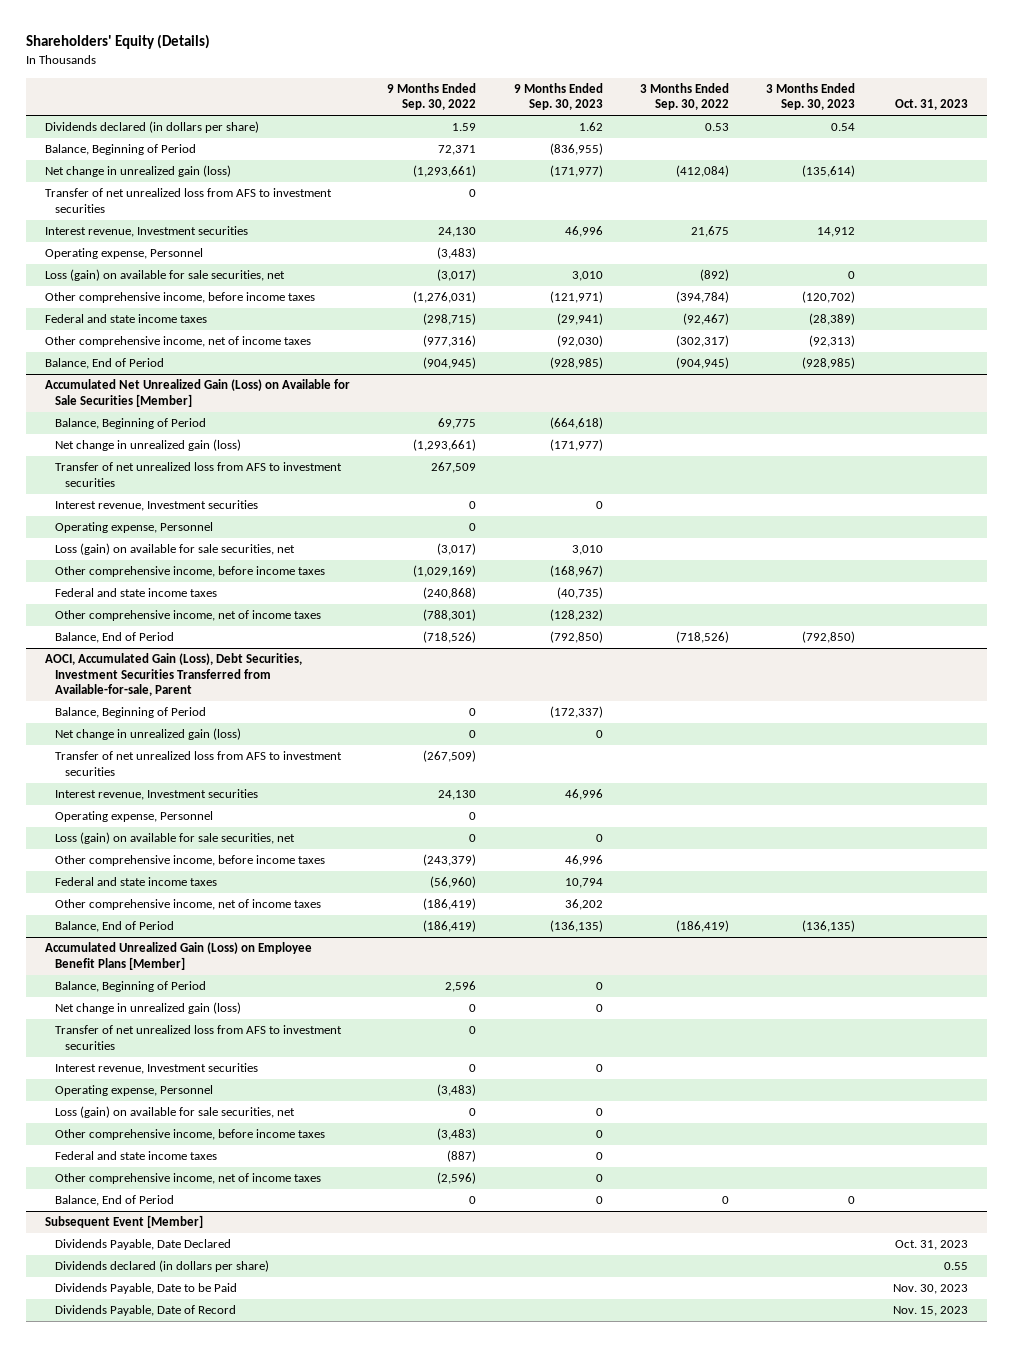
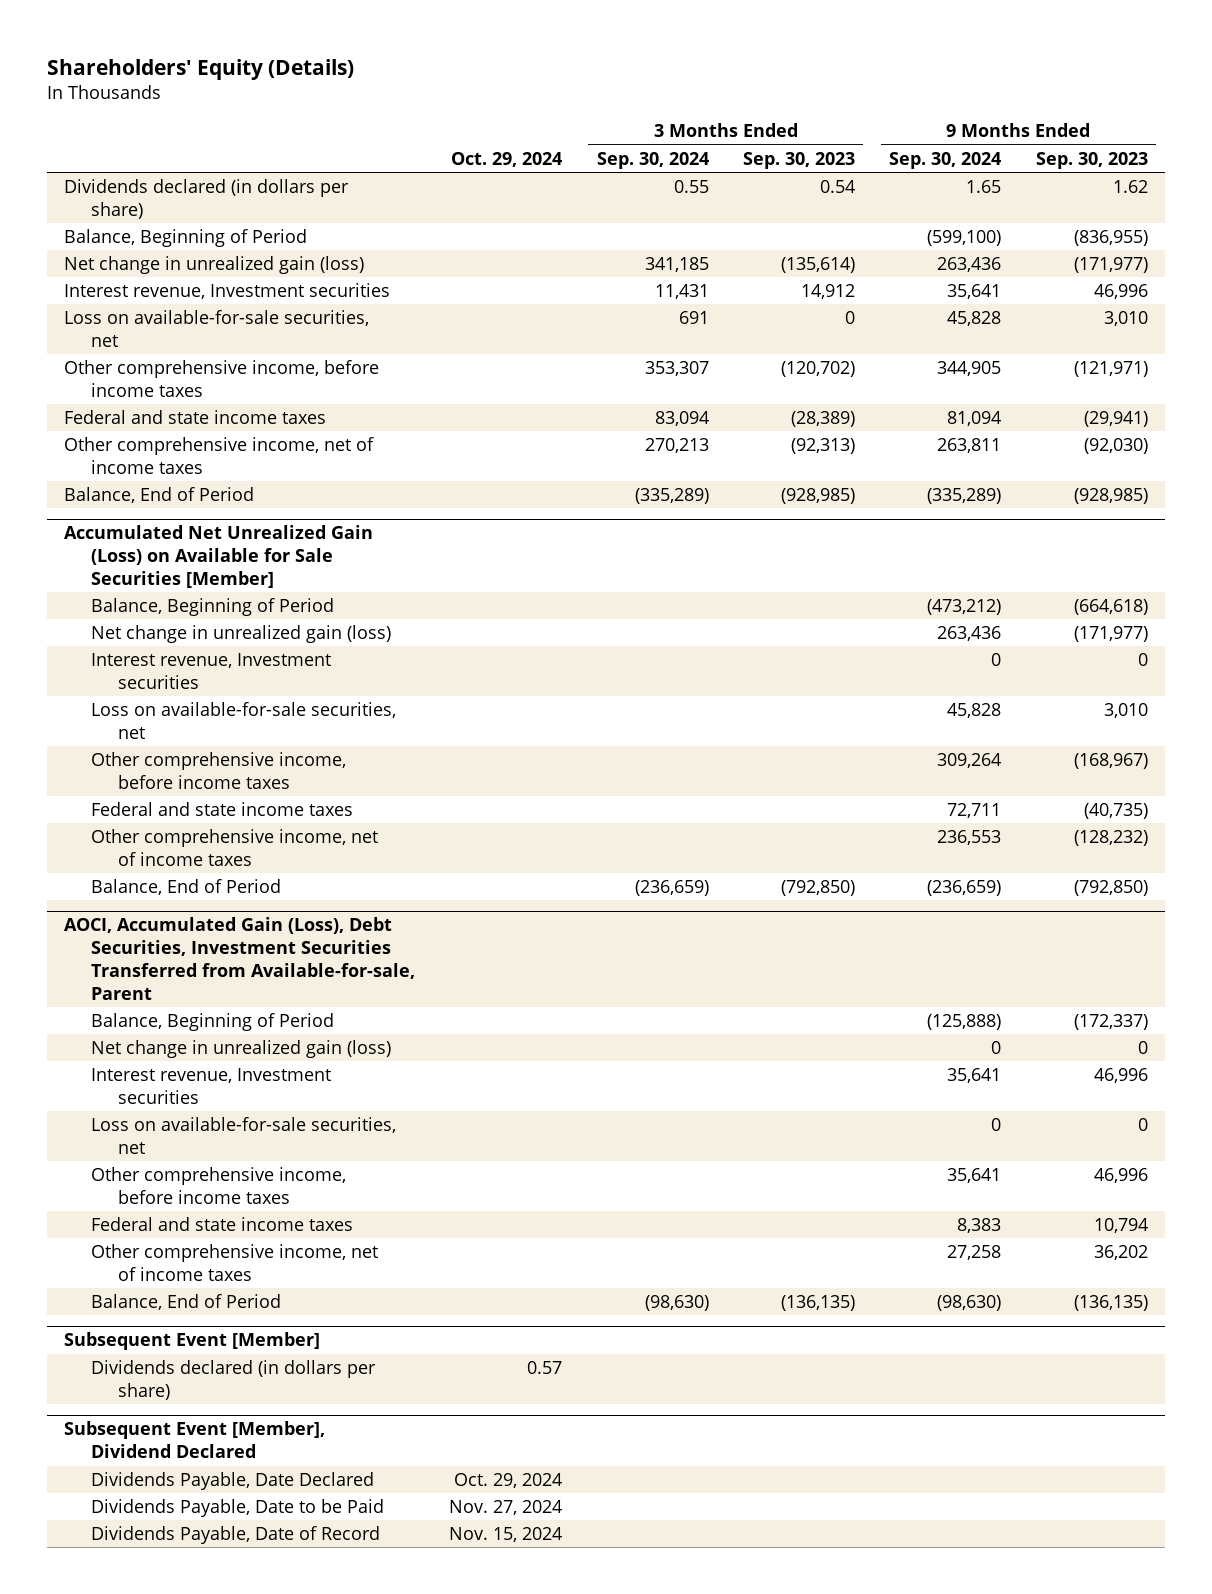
- | 9 Months Ended Sep. 30, 2022 | 9 Months Ended Sep. 30, 2023 | 3 Months Ended Sep. 30, 2022 | 3 Months Ended Sep. 30, 2023 | Oct. 31, 2023
+ | Oct. 29, 2024 | 3 Months Ended Sep. 30, 2024 | 3 Months Ended Sep. 30, 2023 | 9 Months Ended Sep. 30, 2024 | 9 Months Ended Sep. 30, 2023
- Transfer of net unrealized loss from AFS to investment securities | 0 | | | |
- Operating expense, Personnel | (3,483) | | | |
- Loss (gain) on available for sale securities, net | (3,017) | 3,010 | (892) | 0 |
+ Loss on available-for-sale securities, net | | 691 | 0 | 45,828 | 3,010
@ Accumulated Net Unrealized Gain (Loss) on Available for Sale Securities [Member]
- Transfer of net unrealized loss from AFS to investment securities | 267,509 | | | |
- Operating expense, Personnel | 0 | | | |
- Loss (gain) on available for sale securities, net | (3,017) | 3,010 | | |
+ Loss on available-for-sale securities, net | | | | 45,828 | 3,010
@ AOCI, Accumulated Gain (Loss), Debt Securities, Investment Securities Transferred from Available-for-sale, Parent
- Transfer of net unrealized loss from AFS to investment securities | (267,509) | | | |
- Operating expense, Personnel | 0 | | | |
- Loss (gain) on available for sale securities, net | 0 | 0 | | |
+ Loss on available-for-sale securities, net | | | | 0 | 0
- Accumulated Unrealized Gain (Loss) on Employee Benefit Plans [Member]
- Balance, Beginning of Period | 2,596 | 0 | | |
- Net change in unrealized gain (loss) | 0 | 0 | | |
- Transfer of net unrealized loss from AFS to investment securities | 0 | | | |
- Interest revenue, Investment securities | 0 | 0 | | |
- Operating expense, Personnel | (3,483) | | | |
- Loss (gain) on available for sale securities, net | 0 | 0 | | |
- Other comprehensive income, before income taxes | (3,483) | 0 | | |
- Federal and state income taxes | (887) | 0 | | |
- Other comprehensive income, net of income taxes | (2,596) | 0 | | |
- Balance, End of Period | 0 | 0 | 0 | 0 |
@ Subsequent Event [Member]
- Dividends Payable, Date Declared | | | | | Oct. 31, 2023
+ Subsequent Event [Member], Dividend Declared
+ Dividends Payable, Date Declared | Oct. 29, 2024 | | | |

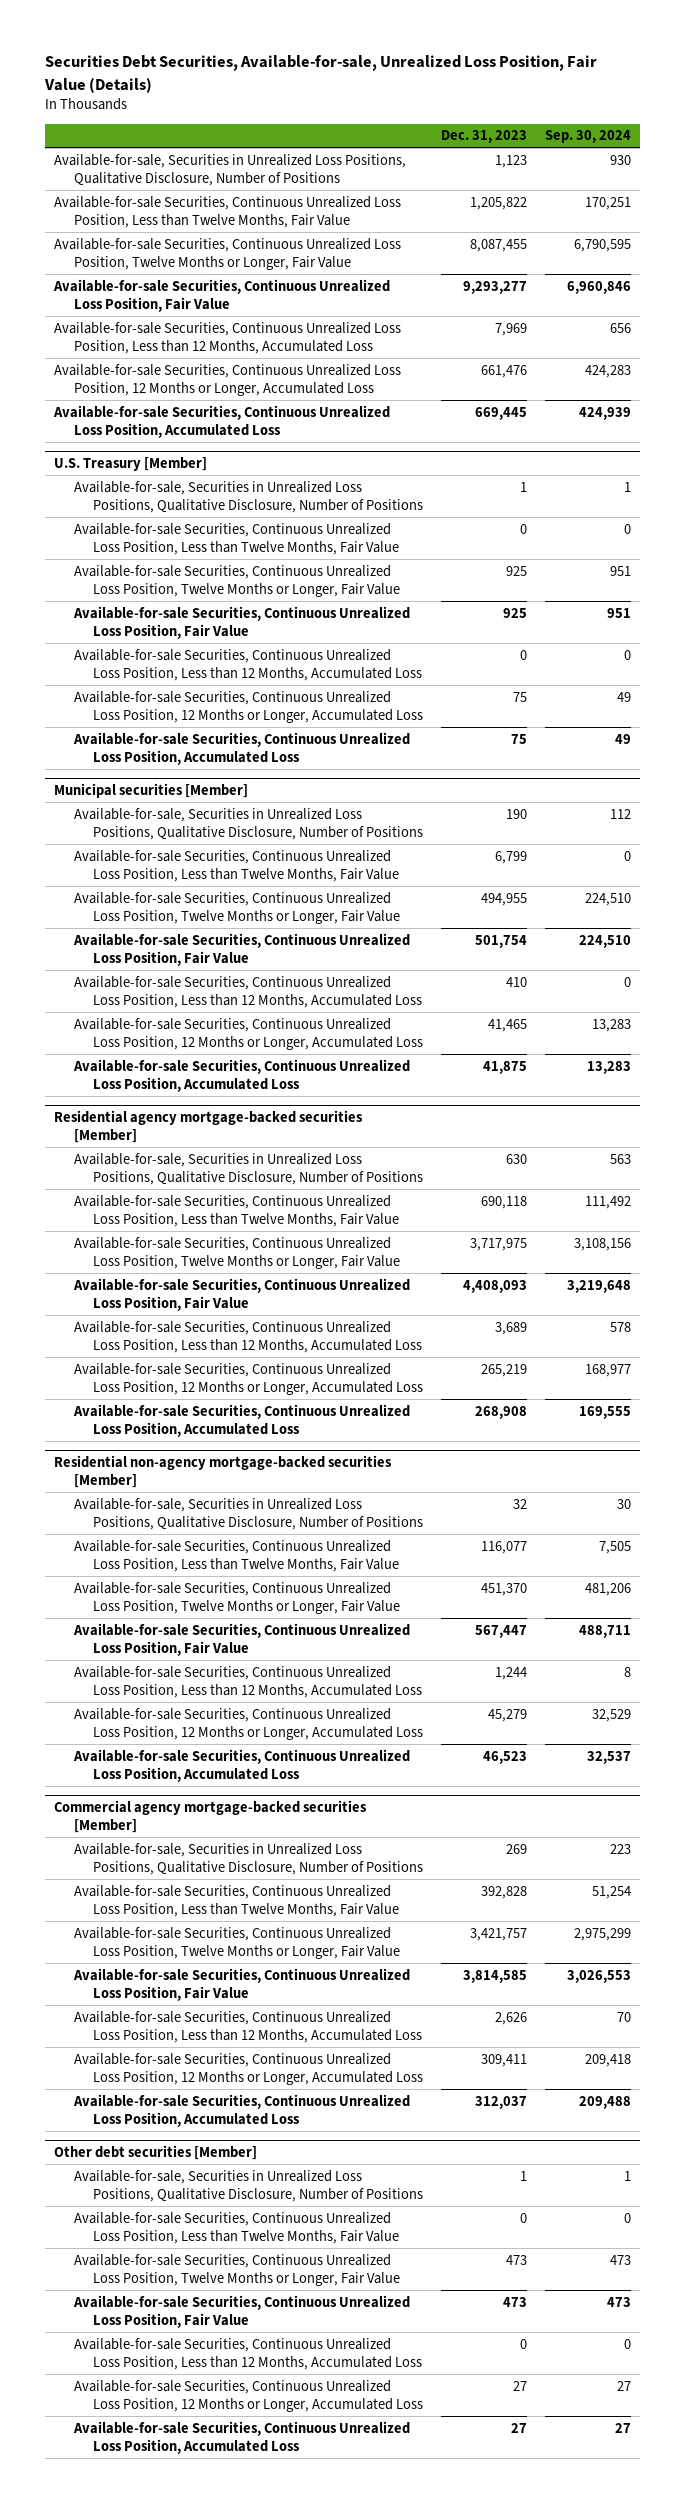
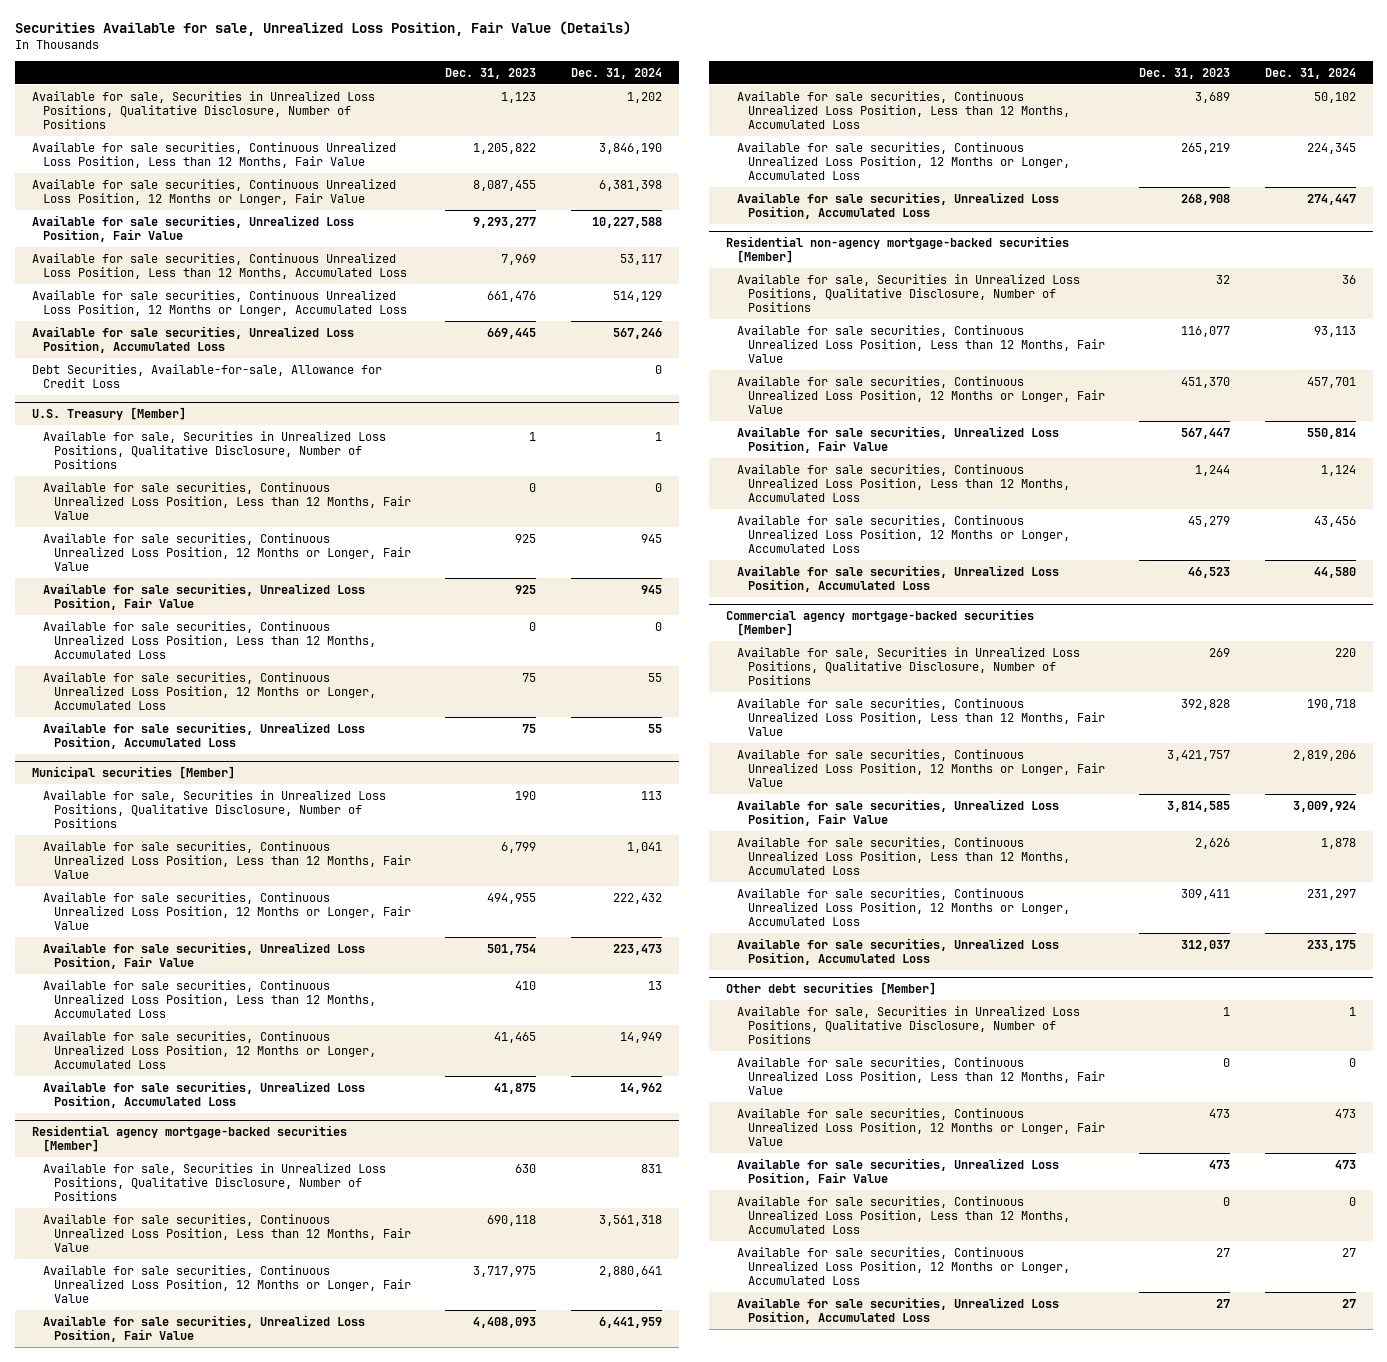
- Securities Debt Securities, Available-for-sale, Unrealized Loss Position, Fair Value (Details)
+ Securities Available for sale, Unrealized Loss Position, Fair Value (Details)
- | Dec. 31, 2023 | Sep. 30, 2024
+ | Dec. 31, 2023 | Dec. 31, 2024
- Available-for-sale, Securities in Unrealized Loss Positions, Qualitative Disclosure, Number of Positions | 1,123 | 930
- Available-for-sale Securities, Continuous Unrealized Loss Position, Less than Twelve Months, Fair Value | 1,205,822 | 170,251
- Available-for-sale Securities, Continuous Unrealized Loss Position, Twelve Months or Longer, Fair Value | 8,087,455 | 6,790,595
- Available-for-sale Securities, Continuous Unrealized Loss Position, Fair Value | 9,293,277 | 6,960,846
- Available-for-sale Securities, Continuous Unrealized Loss Position, Less than 12 Months, Accumulated Loss | 7,969 | 656
- Available-for-sale Securities, Continuous Unrealized Loss Position, 12 Months or Longer, Accumulated Loss | 661,476 | 424,283
- Available-for-sale Securities, Continuous Unrealized Loss Position, Accumulated Loss | 669,445 | 424,939
+ Available for sale, Securities in Unrealized Loss Positions, Qualitative Disclosure, Number of Positions | 1,123 | 1,202
+ Available for sale securities, Continuous Unrealized Loss Position, Less than 12 Months, Fair Value | 1,205,822 | 3,846,190
+ Available for sale securities, Continuous Unrealized Loss Position, 12 Months or Longer, Fair Value | 8,087,455 | 6,381,398
+ Available for sale securities, Unrealized Loss Position, Fair Value | 9,293,277 | 10,227,588
+ Available for sale securities, Continuous Unrealized Loss Position, Less than 12 Months, Accumulated Loss | 7,969 | 53,117
+ Available for sale securities, Continuous Unrealized Loss Position, 12 Months or Longer, Accumulated Loss | 661,476 | 514,129
+ Available for sale securities, Unrealized Loss Position, Accumulated Loss | 669,445 | 567,246
+ Debt Securities, Available-for-sale, Allowance for Credit Loss | | 0
@ U.S. Treasury [Member]
- Available-for-sale, Securities in Unrealized Loss Positions, Qualitative Disclosure, Number of Positions | 1 | 1
- Available-for-sale Securities, Continuous Unrealized Loss Position, Less than Twelve Months, Fair Value | 0 | 0
- Available-for-sale Securities, Continuous Unrealized Loss Position, Twelve Months or Longer, Fair Value | 925 | 951
- Available-for-sale Securities, Continuous Unrealized Loss Position, Fair Value | 925 | 951
- Available-for-sale Securities, Continuous Unrealized Loss Position, Less than 12 Months, Accumulated Loss | 0 | 0
- Available-for-sale Securities, Continuous Unrealized Loss Position, 12 Months or Longer, Accumulated Loss | 75 | 49
- Available-for-sale Securities, Continuous Unrealized Loss Position, Accumulated Loss | 75 | 49
+ Available for sale, Securities in Unrealized Loss Positions, Qualitative Disclosure, Number of Positions | 1 | 1
+ Available for sale securities, Continuous Unrealized Loss Position, Less than 12 Months, Fair Value | 0 | 0
+ Available for sale securities, Continuous Unrealized Loss Position, 12 Months or Longer, Fair Value | 925 | 945
+ Available for sale securities, Unrealized Loss Position, Fair Value | 925 | 945
+ Available for sale securities, Continuous Unrealized Loss Position, Less than 12 Months, Accumulated Loss | 0 | 0
+ Available for sale securities, Continuous Unrealized Loss Position, 12 Months or Longer, Accumulated Loss | 75 | 55
+ Available for sale securities, Unrealized Loss Position, Accumulated Loss | 75 | 55
@ Municipal securities [Member]
- Available-for-sale, Securities in Unrealized Loss Positions, Qualitative Disclosure, Number of Positions | 190 | 112
- Available-for-sale Securities, Continuous Unrealized Loss Position, Less than Twelve Months, Fair Value | 6,799 | 0
- Available-for-sale Securities, Continuous Unrealized Loss Position, Twelve Months or Longer, Fair Value | 494,955 | 224,510
- Available-for-sale Securities, Continuous Unrealized Loss Position, Fair Value | 501,754 | 224,510
- Available-for-sale Securities, Continuous Unrealized Loss Position, Less than 12 Months, Accumulated Loss | 410 | 0
- Available-for-sale Securities, Continuous Unrealized Loss Position, 12 Months or Longer, Accumulated Loss | 41,465 | 13,283
- Available-for-sale Securities, Continuous Unrealized Loss Position, Accumulated Loss | 41,875 | 13,283
+ Available for sale, Securities in Unrealized Loss Positions, Qualitative Disclosure, Number of Positions | 190 | 113
+ Available for sale securities, Continuous Unrealized Loss Position, Less than 12 Months, Fair Value | 6,799 | 1,041
+ Available for sale securities, Continuous Unrealized Loss Position, 12 Months or Longer, Fair Value | 494,955 | 222,432
+ Available for sale securities, Unrealized Loss Position, Fair Value | 501,754 | 223,473
+ Available for sale securities, Continuous Unrealized Loss Position, Less than 12 Months, Accumulated Loss | 410 | 13
+ Available for sale securities, Continuous Unrealized Loss Position, 12 Months or Longer, Accumulated Loss | 41,465 | 14,949
+ Available for sale securities, Unrealized Loss Position, Accumulated Loss | 41,875 | 14,962
@ Residential agency mortgage-backed securities [Member]
- Available-for-sale, Securities in Unrealized Loss Positions, Qualitative Disclosure, Number of Positions | 630 | 563
- Available-for-sale Securities, Continuous Unrealized Loss Position, Less than Twelve Months, Fair Value | 690,118 | 111,492
- Available-for-sale Securities, Continuous Unrealized Loss Position, Twelve Months or Longer, Fair Value | 3,717,975 | 3,108,156
- Available-for-sale Securities, Continuous Unrealized Loss Position, Fair Value | 4,408,093 | 3,219,648
- Available-for-sale Securities, Continuous Unrealized Loss Position, Less than 12 Months, Accumulated Loss | 3,689 | 578
- Available-for-sale Securities, Continuous Unrealized Loss Position, 12 Months or Longer, Accumulated Loss | 265,219 | 168,977
- Available-for-sale Securities, Continuous Unrealized Loss Position, Accumulated Loss | 268,908 | 169,555
+ Available for sale, Securities in Unrealized Loss Positions, Qualitative Disclosure, Number of Positions | 630 | 831
+ Available for sale securities, Continuous Unrealized Loss Position, Less than 12 Months, Fair Value | 690,118 | 3,561,318
+ Available for sale securities, Continuous Unrealized Loss Position, 12 Months or Longer, Fair Value | 3,717,975 | 2,880,641
+ Available for sale securities, Unrealized Loss Position, Fair Value | 4,408,093 | 6,441,959
+ Available for sale securities, Continuous Unrealized Loss Position, Less than 12 Months, Accumulated Loss | 3,689 | 50,102
+ Available for sale securities, Continuous Unrealized Loss Position, 12 Months or Longer, Accumulated Loss | 265,219 | 224,345
+ Available for sale securities, Unrealized Loss Position, Accumulated Loss | 268,908 | 274,447
@ Residential non-agency mortgage-backed securities [Member]
- Available-for-sale, Securities in Unrealized Loss Positions, Qualitative Disclosure, Number of Positions | 32 | 30
- Available-for-sale Securities, Continuous Unrealized Loss Position, Less than Twelve Months, Fair Value | 116,077 | 7,505
- Available-for-sale Securities, Continuous Unrealized Loss Position, Twelve Months or Longer, Fair Value | 451,370 | 481,206
- Available-for-sale Securities, Continuous Unrealized Loss Position, Fair Value | 567,447 | 488,711
- Available-for-sale Securities, Continuous Unrealized Loss Position, Less than 12 Months, Accumulated Loss | 1,244 | 8
- Available-for-sale Securities, Continuous Unrealized Loss Position, 12 Months or Longer, Accumulated Loss | 45,279 | 32,529
- Available-for-sale Securities, Continuous Unrealized Loss Position, Accumulated Loss | 46,523 | 32,537
+ Available for sale, Securities in Unrealized Loss Positions, Qualitative Disclosure, Number of Positions | 32 | 36
+ Available for sale securities, Continuous Unrealized Loss Position, Less than 12 Months, Fair Value | 116,077 | 93,113
+ Available for sale securities, Continuous Unrealized Loss Position, 12 Months or Longer, Fair Value | 451,370 | 457,701
+ Available for sale securities, Unrealized Loss Position, Fair Value | 567,447 | 550,814
+ Available for sale securities, Continuous Unrealized Loss Position, Less than 12 Months, Accumulated Loss | 1,244 | 1,124
+ Available for sale securities, Continuous Unrealized Loss Position, 12 Months or Longer, Accumulated Loss | 45,279 | 43,456
+ Available for sale securities, Unrealized Loss Position, Accumulated Loss | 46,523 | 44,580
@ Commercial agency mortgage-backed securities [Member]
- Available-for-sale, Securities in Unrealized Loss Positions, Qualitative Disclosure, Number of Positions | 269 | 223
- Available-for-sale Securities, Continuous Unrealized Loss Position, Less than Twelve Months, Fair Value | 392,828 | 51,254
- Available-for-sale Securities, Continuous Unrealized Loss Position, Twelve Months or Longer, Fair Value | 3,421,757 | 2,975,299
- Available-for-sale Securities, Continuous Unrealized Loss Position, Fair Value | 3,814,585 | 3,026,553
- Available-for-sale Securities, Continuous Unrealized Loss Position, Less than 12 Months, Accumulated Loss | 2,626 | 70
- Available-for-sale Securities, Continuous Unrealized Loss Position, 12 Months or Longer, Accumulated Loss | 309,411 | 209,418
- Available-for-sale Securities, Continuous Unrealized Loss Position, Accumulated Loss | 312,037 | 209,488
+ Available for sale, Securities in Unrealized Loss Positions, Qualitative Disclosure, Number of Positions | 269 | 220
+ Available for sale securities, Continuous Unrealized Loss Position, Less than 12 Months, Fair Value | 392,828 | 190,718
+ Available for sale securities, Continuous Unrealized Loss Position, 12 Months or Longer, Fair Value | 3,421,757 | 2,819,206
+ Available for sale securities, Unrealized Loss Position, Fair Value | 3,814,585 | 3,009,924
+ Available for sale securities, Continuous Unrealized Loss Position, Less than 12 Months, Accumulated Loss | 2,626 | 1,878
+ Available for sale securities, Continuous Unrealized Loss Position, 12 Months or Longer, Accumulated Loss | 309,411 | 231,297
+ Available for sale securities, Unrealized Loss Position, Accumulated Loss | 312,037 | 233,175
@ Other debt securities [Member]
- Available-for-sale, Securities in Unrealized Loss Positions, Qualitative Disclosure, Number of Positions | 1 | 1
- Available-for-sale Securities, Continuous Unrealized Loss Position, Less than Twelve Months, Fair Value | 0 | 0
- Available-for-sale Securities, Continuous Unrealized Loss Position, Twelve Months or Longer, Fair Value | 473 | 473
- Available-for-sale Securities, Continuous Unrealized Loss Position, Fair Value | 473 | 473
- Available-for-sale Securities, Continuous Unrealized Loss Position, Less than 12 Months, Accumulated Loss | 0 | 0
- Available-for-sale Securities, Continuous Unrealized Loss Position, 12 Months or Longer, Accumulated Loss | 27 | 27
- Available-for-sale Securities, Continuous Unrealized Loss Position, Accumulated Loss | 27 | 27
+ Available for sale, Securities in Unrealized Loss Positions, Qualitative Disclosure, Number of Positions | 1 | 1
+ Available for sale securities, Continuous Unrealized Loss Position, Less than 12 Months, Fair Value | 0 | 0
+ Available for sale securities, Continuous Unrealized Loss Position, 12 Months or Longer, Fair Value | 473 | 473
+ Available for sale securities, Unrealized Loss Position, Fair Value | 473 | 473
+ Available for sale securities, Continuous Unrealized Loss Position, Less than 12 Months, Accumulated Loss | 0 | 0
+ Available for sale securities, Continuous Unrealized Loss Position, 12 Months or Longer, Accumulated Loss | 27 | 27
+ Available for sale securities, Unrealized Loss Position, Accumulated Loss | 27 | 27

